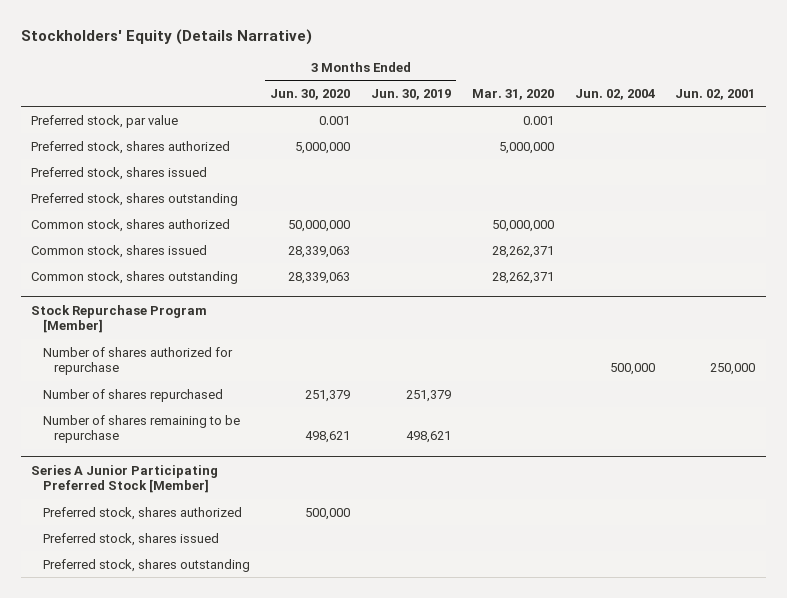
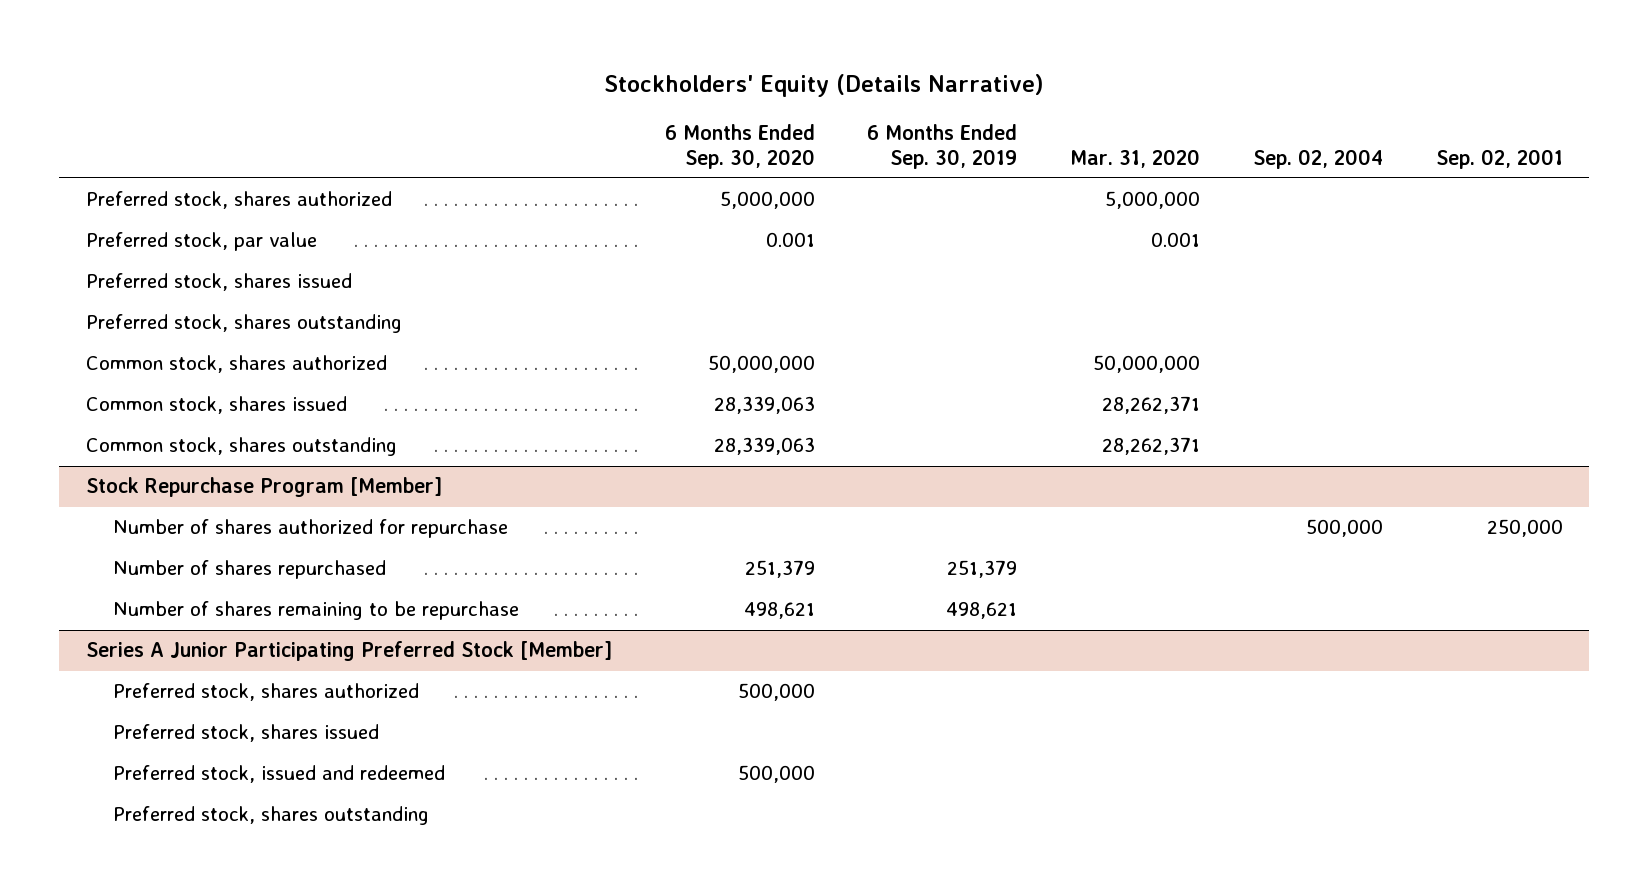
- | 3 Months Ended Jun. 30, 2020 | 3 Months Ended Jun. 30, 2019 | Mar. 31, 2020 | Jun. 02, 2004 | Jun. 02, 2001
+ | 6 Months Ended Sep. 30, 2020 | 6 Months Ended Sep. 30, 2019 | Mar. 31, 2020 | Sep. 02, 2004 | Sep. 02, 2001
moved down: Preferred stock, par value | 0.001 | | 0.001 | |
@ Series A Junior Participating Preferred Stock [Member]
+ Preferred stock, issued and redeemed | 500,000 | | | |

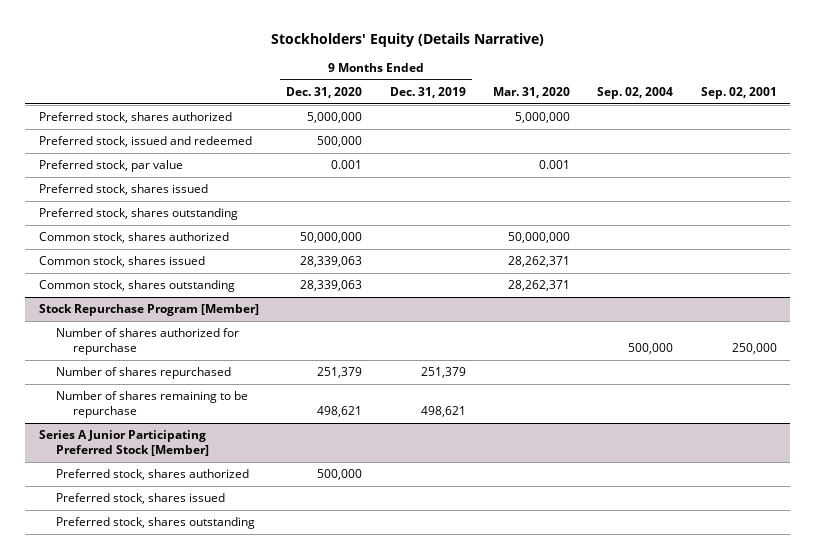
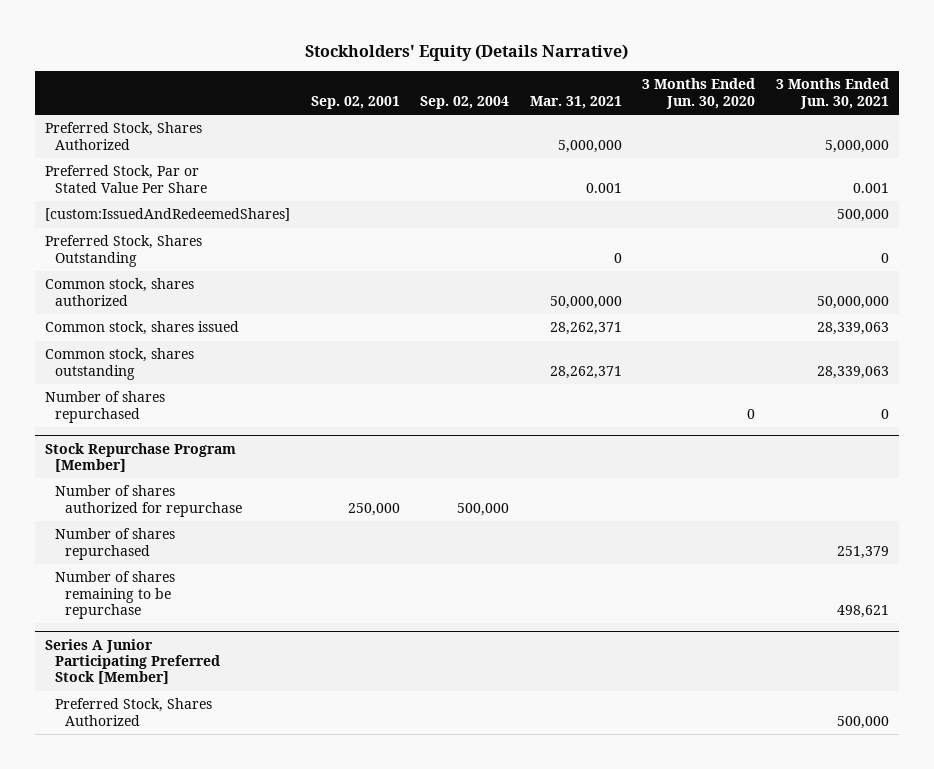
- | 9 Months Ended Dec. 31, 2020 | 9 Months Ended Dec. 31, 2019 | Mar. 31, 2020 | Sep. 02, 2004 | Sep. 02, 2001
+ | Sep. 02, 2001 | Sep. 02, 2004 | Mar. 31, 2021 | 3 Months Ended Jun. 30, 2020 | 3 Months Ended Jun. 30, 2021
- Preferred stock, shares authorized | 5,000,000 | | 5,000,000 | |
- Preferred stock, issued and redeemed | 500,000 | | | |
- Preferred stock, par value | 0.001 | | 0.001 | |
- Preferred stock, shares issued
- Preferred stock, shares outstanding
+ Preferred Stock, Shares Authorized | | | 5,000,000 | | 5,000,000
+ Preferred Stock, Par or Stated Value Per Share | | | 0.001 | | 0.001
+ [custom:IssuedAndRedeemedShares] | | | | | 500,000
+ Preferred Stock, Shares Outstanding | | | 0 | | 0
+ Number of shares repurchased | | | | 0 | 0
@ Series A Junior Participating Preferred Stock [Member]
- Preferred stock, shares authorized | 500,000 | | | |
- Preferred stock, shares issued
- Preferred stock, shares outstanding
+ Preferred Stock, Shares Authorized | | | | | 500,000

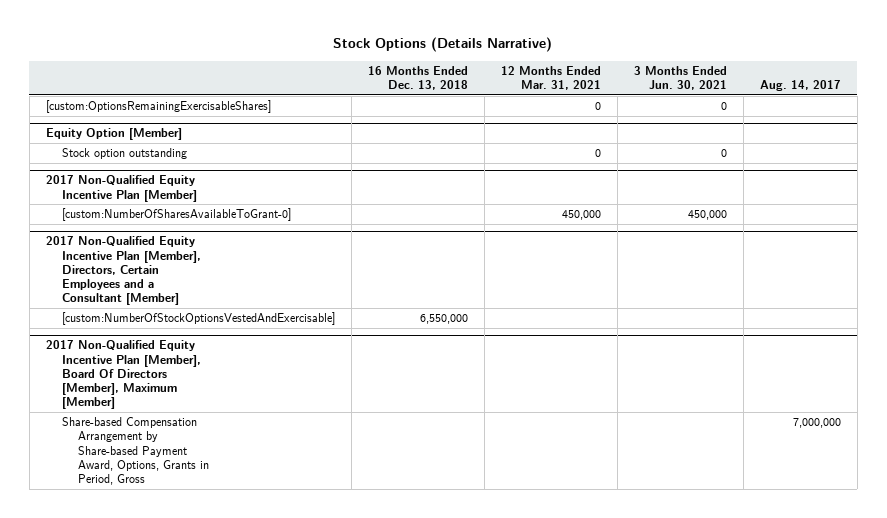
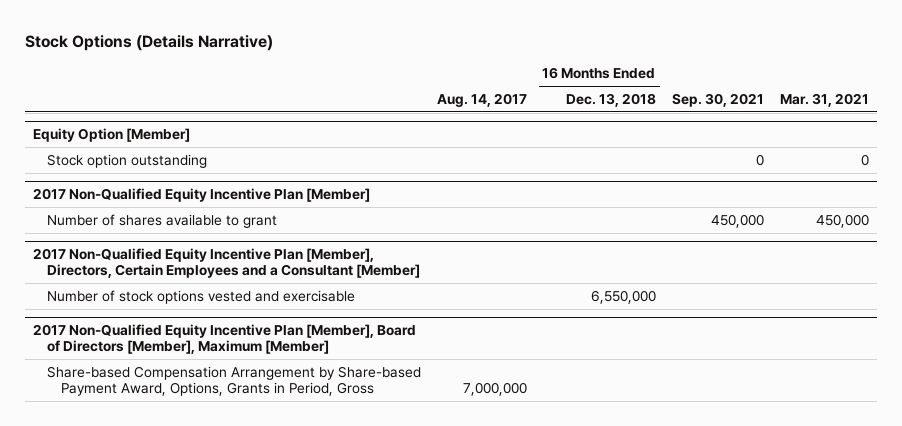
- | 16 Months Ended Dec. 13, 2018 | 12 Months Ended Mar. 31, 2021 | 3 Months Ended Jun. 30, 2021 | Aug. 14, 2017
+ | Aug. 14, 2017 | 16 Months Ended Dec. 13, 2018 | Sep. 30, 2021 | Mar. 31, 2021
- [custom:OptionsRemainingExercisableShares] | | 0 | 0 |
@ 2017 Non-Qualified Equity Incentive Plan [Member]
- [custom:NumberOfSharesAvailableToGrant-0] | | 450,000 | 450,000 |
+ Number of shares available to grant | | | 450,000 | 450,000
@ 2017 Non-Qualified Equity Incentive Plan [Member], Directors, Certain Employees and a Consultant [Member]
- [custom:NumberOfStockOptionsVestedAndExercisable] | 6,550,000 | | |
- 2017 Non-Qualified Equity Incentive Plan [Member], Board Of Directors [Member], Maximum [Member]
@ 2017 Non-Qualified Equity Incentive Plan [Member], Directors, Certain Employees and a Consultant [Member]
+ Number of stock options vested and exercisable | | 6,550,000 | |
+ 2017 Non-Qualified Equity Incentive Plan [Member], Board of Directors [Member], Maximum [Member]

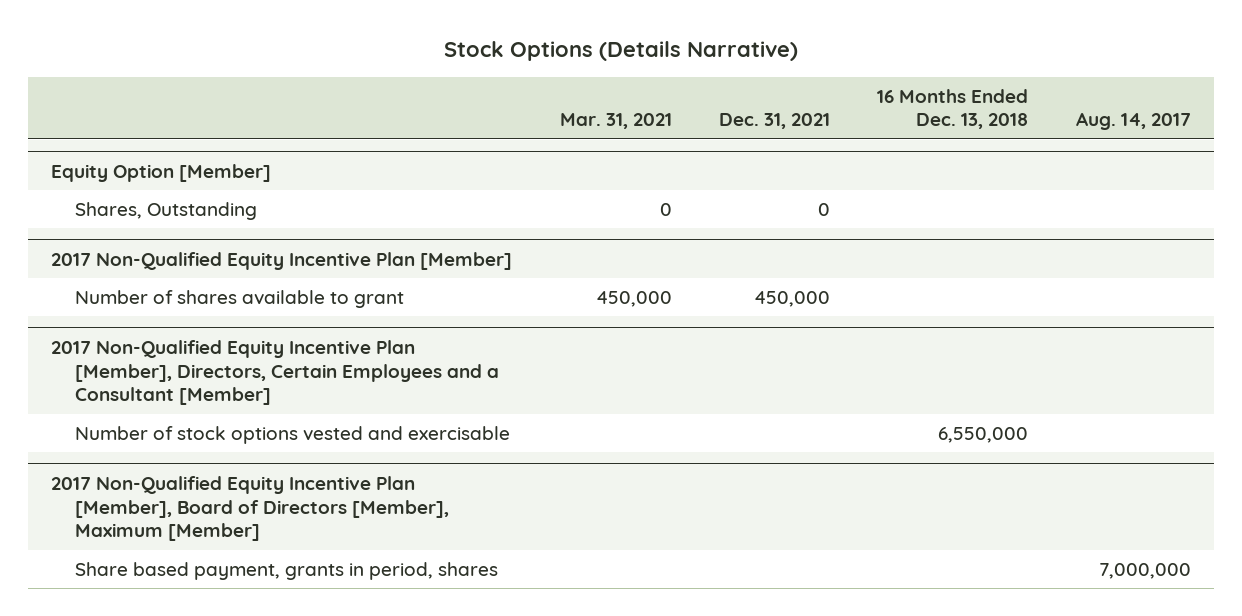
- | Aug. 14, 2017 | 16 Months Ended Dec. 13, 2018 | Sep. 30, 2021 | Mar. 31, 2021
+ | Mar. 31, 2021 | Dec. 31, 2021 | 16 Months Ended Dec. 13, 2018 | Aug. 14, 2017
@ Equity Option [Member]
- Stock option outstanding | | | 0 | 0
+ Shares, Outstanding | 0 | 0 | |
@ 2017 Non-Qualified Equity Incentive Plan [Member], Board of Directors [Member], Maximum [Member]
- Share-based Compensation Arrangement by Share-based Payment Award, Options, Grants in Period, Gross | 7,000,000 | | |
+ Share based payment, grants in period, shares | | | | 7,000,000

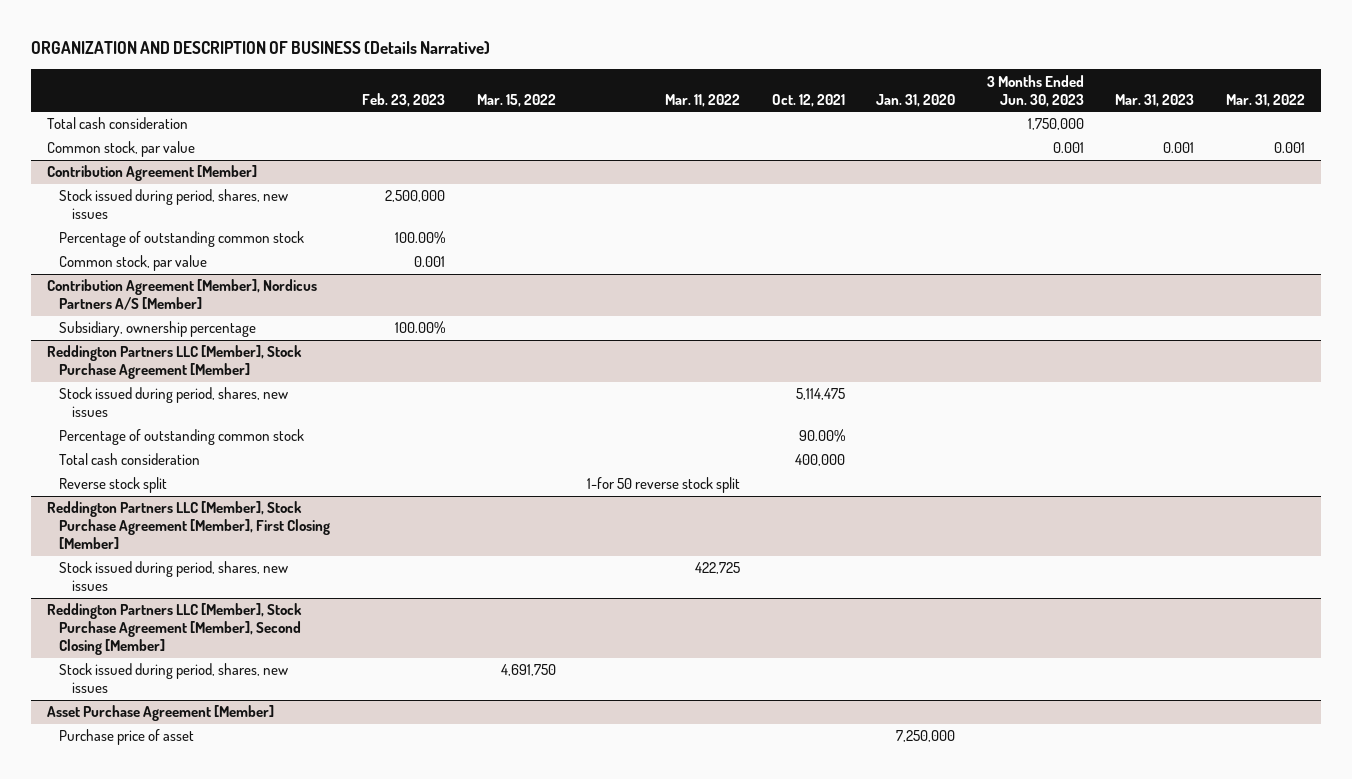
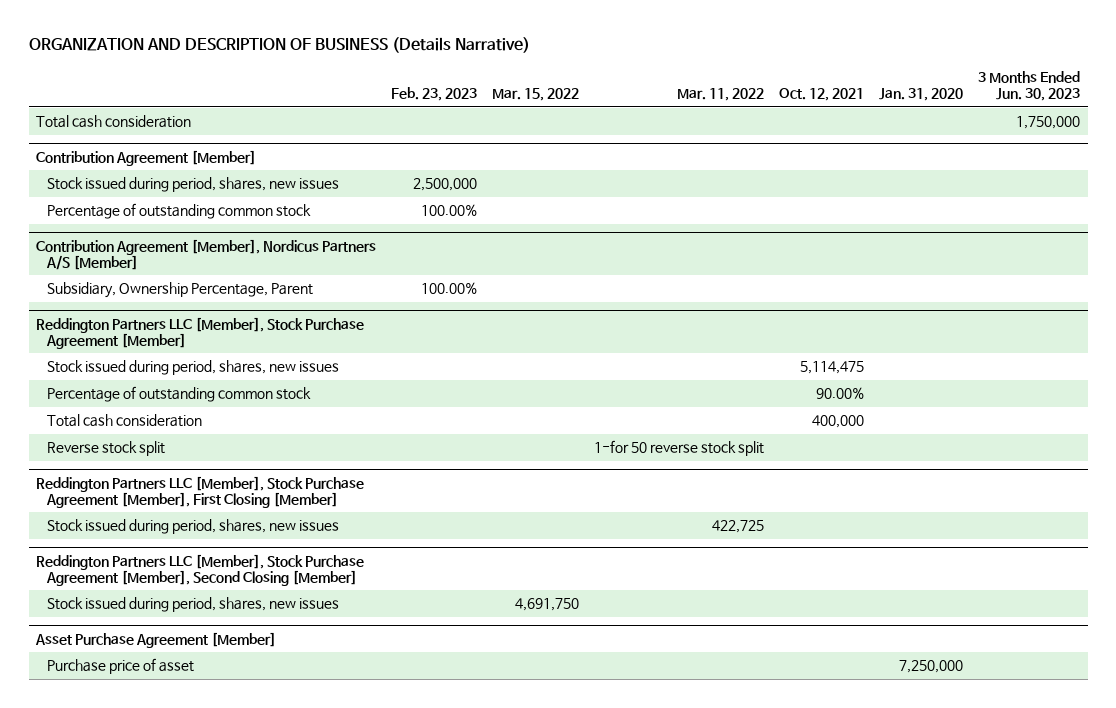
- | Feb. 23, 2023 | Mar. 15, 2022 | Mar. 11, 2022 | Oct. 12, 2021 | Jan. 31, 2020 | 3 Months Ended Jun. 30, 2023 | Mar. 31, 2023 | Mar. 31, 2022
+ | Feb. 23, 2023 | Mar. 15, 2022 | Mar. 11, 2022 | Oct. 12, 2021 | Jan. 31, 2020 | 3 Months Ended Jun. 30, 2023
- Common stock, par value | | | | | | 0.001 | 0.001 | 0.001
@ Contribution Agreement [Member]
- Common stock, par value | 0.001 | | | | | | |
@ Contribution Agreement [Member], Nordicus Partners A/S [Member]
- Subsidiary, ownership percentage | 100.00% | | | | | | |
+ Subsidiary, Ownership Percentage, Parent | 100.00% | | | | |

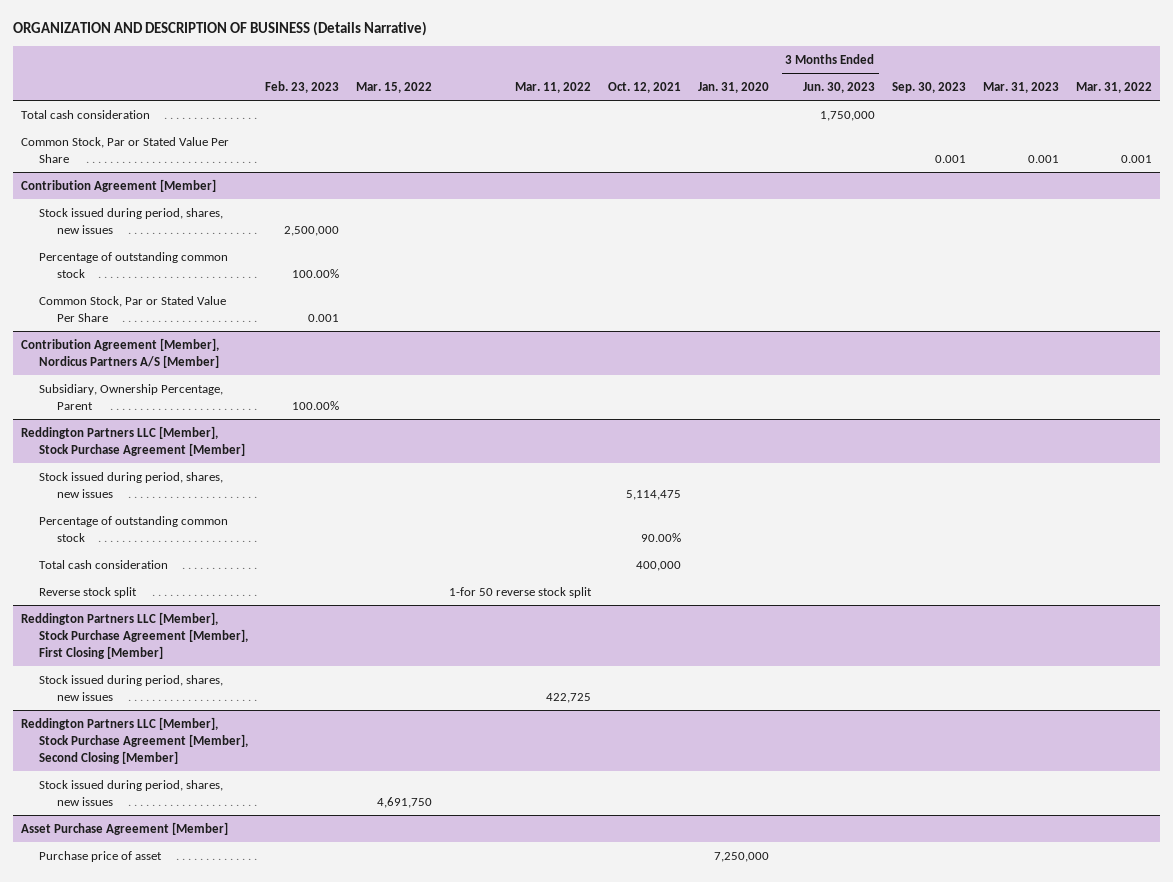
- | Feb. 23, 2023 | Mar. 15, 2022 | Mar. 11, 2022 | Oct. 12, 2021 | Jan. 31, 2020 | 3 Months Ended Jun. 30, 2023
+ | Feb. 23, 2023 | Mar. 15, 2022 | Mar. 11, 2022 | Oct. 12, 2021 | Jan. 31, 2020 | 3 Months Ended Jun. 30, 2023 | Sep. 30, 2023 | Mar. 31, 2023 | Mar. 31, 2022
+ Common Stock, Par or Stated Value Per Share | | | | | | | 0.001 | 0.001 | 0.001
@ Contribution Agreement [Member]
+ Common Stock, Par or Stated Value Per Share | 0.001 | | | | | | | |

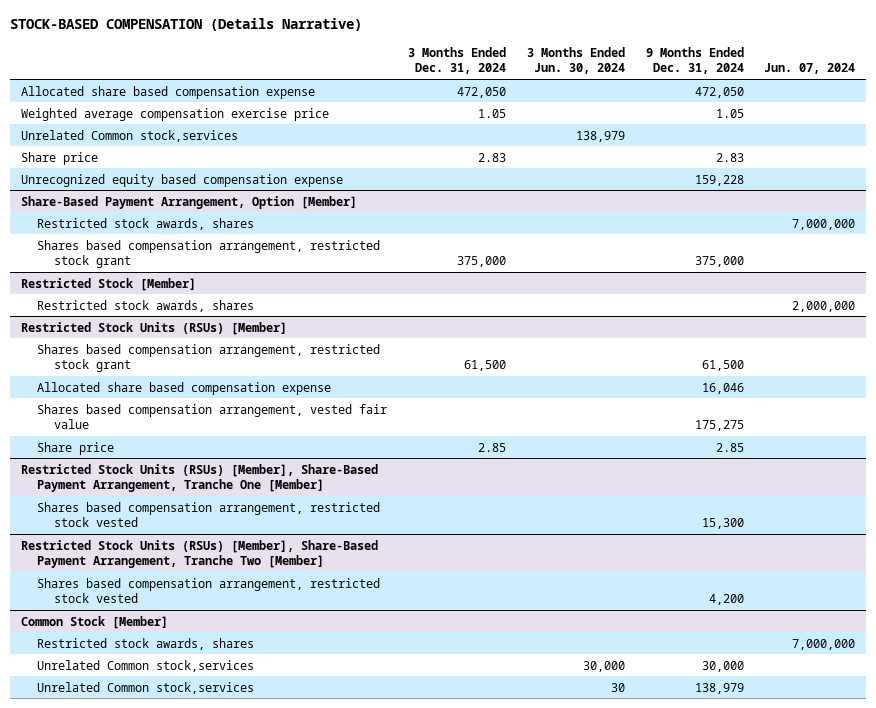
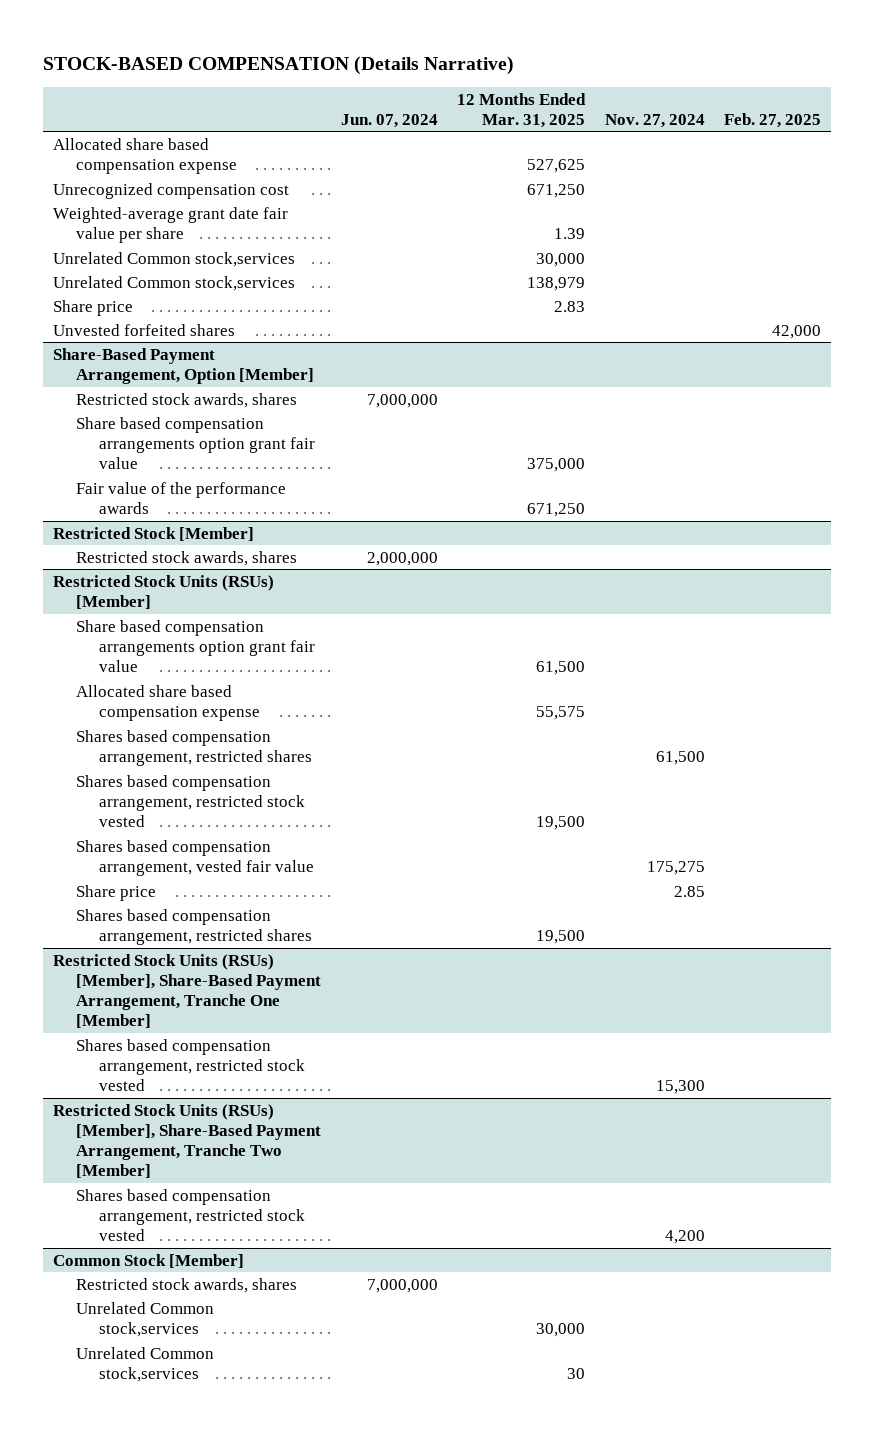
- | 3 Months Ended Dec. 31, 2024 | 3 Months Ended Jun. 30, 2024 | 9 Months Ended Dec. 31, 2024 | Jun. 07, 2024
+ | Jun. 07, 2024 | 12 Months Ended Mar. 31, 2025 | Nov. 27, 2024 | Feb. 27, 2025
- Weighted average compensation exercise price | 1.05 | | 1.05 |
+ Unrecognized compensation cost | | 671,250 | |
+ Weighted-average grant date fair value per share | | 1.39 | |
+ Unrelated Common stock,services | | 138,979 | |
- Unrecognized equity based compensation expense | | | 159,228 |
+ Unvested forfeited shares | | | | 42,000
@ Share-Based Payment Arrangement, Option [Member]
- Shares based compensation arrangement, restricted stock grant | 375,000 | | 375,000 |
+ Share based compensation arrangements option grant fair value | | 375,000 | |
+ Fair value of the performance awards | | 671,250 | |
@ Restricted Stock Units (RSUs) [Member]
- Shares based compensation arrangement, restricted stock grant | 61,500 | | 61,500 |
+ Share based compensation arrangements option grant fair value | | 61,500 | |
+ Shares based compensation arrangement, restricted shares | | | 61,500 |
+ Shares based compensation arrangement, restricted stock vested | | 19,500 | |
+ Shares based compensation arrangement, restricted shares | | 19,500 | |

